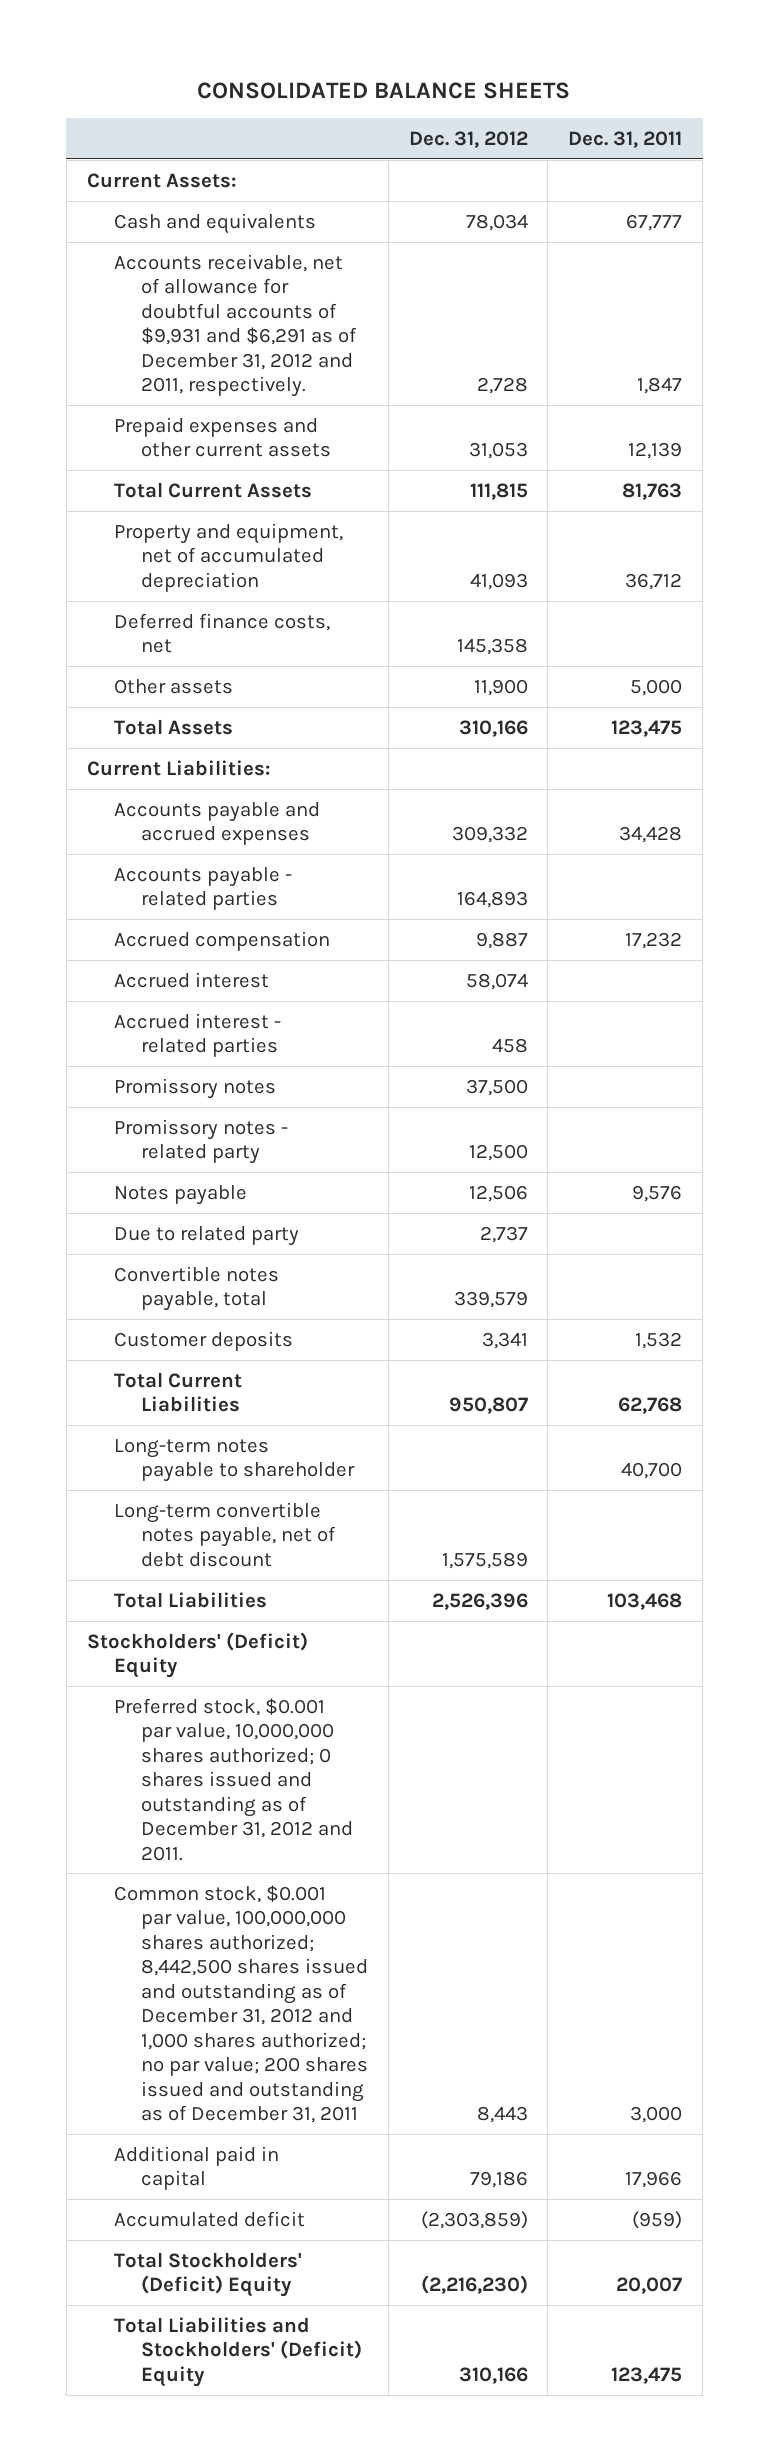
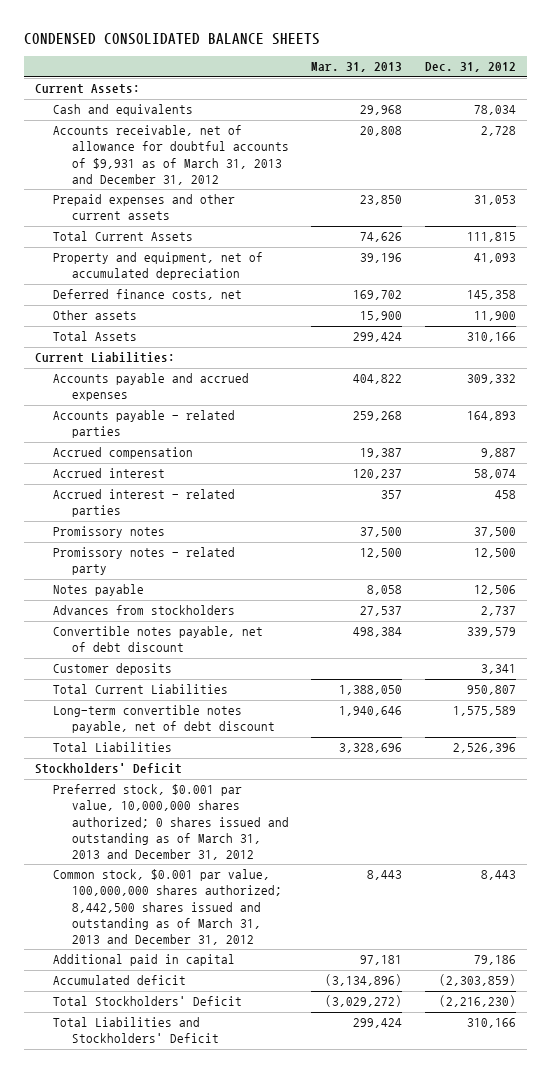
- CONSOLIDATED BALANCE SHEETS
+ CONDENSED CONSOLIDATED BALANCE SHEETS
- | Dec. 31, 2012 | Dec. 31, 2011
+ | Mar. 31, 2013 | Dec. 31, 2012
- Accounts receivable, net of allowance for doubtful accounts of $9,931 and $6,291 as of December 31, 2012 and 2011, respectively. | 2,728 | 1,847
+ Accounts receivable, net of allowance for doubtful accounts of $9,931 as of March 31, 2013 and December 31, 2012 | 20,808 | 2,728
- Due to related party | 2,737 |
- Convertible notes payable, total | 339,579 |
+ Advances from stockholders | 27,537 | 2,737
+ Convertible notes payable, net of debt discount | 498,384 | 339,579
- Long-term notes payable to shareholder | | 40,700
- Stockholders' (Deficit) Equity
- Preferred stock, $0.001 par value, 10,000,000 shares authorized; 0 shares issued and outstanding as of December 31, 2012 and 2011.
- Common stock, $0.001 par value, 100,000,000 shares authorized; 8,442,500 shares issued and outstanding as of December 31, 2012 and 1,000 shares authorized; no par value; 200 shares issued and outstanding as of December 31, 2011 | 8,443 | 3,000
+ Stockholders' Deficit
+ Preferred stock, $0.001 par value, 10,000,000 shares authorized; 0 shares issued and outstanding as of March 31, 2013 and December 31, 2012
+ Common stock, $0.001 par value, 100,000,000 shares authorized; 8,442,500 shares issued and outstanding as of March 31, 2013 and December 31, 2012 | 8,443 | 8,443
- Total Stockholders' (Deficit) Equity | (2,216,230) | 20,007
- Total Liabilities and Stockholders' (Deficit) Equity | 310,166 | 123,475
+ Total Stockholders' Deficit | (3,029,272) | (2,216,230)
+ Total Liabilities and Stockholders' Deficit | 299,424 | 310,166

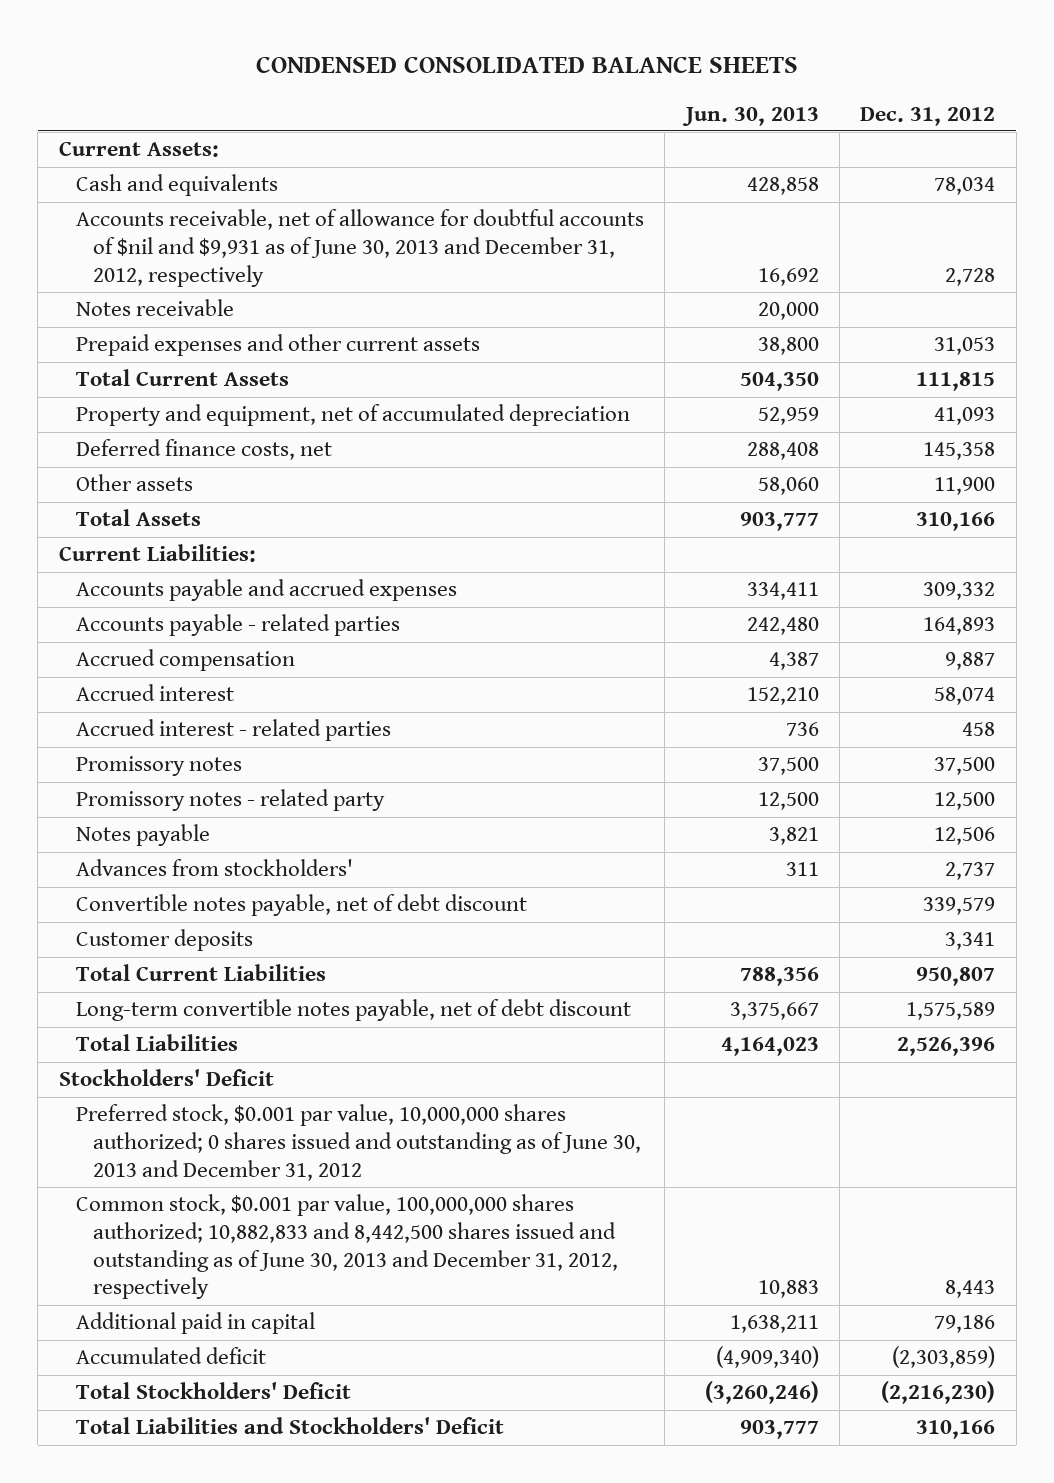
- | Mar. 31, 2013 | Dec. 31, 2012
+ | Jun. 30, 2013 | Dec. 31, 2012
- Accounts receivable, net of allowance for doubtful accounts of $9,931 as of March 31, 2013 and December 31, 2012 | 20,808 | 2,728
+ Accounts receivable, net of allowance for doubtful accounts of $nil and $9,931 as of June 30, 2013 and December 31, 2012, respectively | 16,692 | 2,728
+ Notes receivable | 20,000 |
- Advances from stockholders | 27,537 | 2,737
+ Advances from stockholders' | 311 | 2,737
- Preferred stock, $0.001 par value, 10,000,000 shares authorized; 0 shares issued and outstanding as of March 31, 2013 and December 31, 2012
- Common stock, $0.001 par value, 100,000,000 shares authorized; 8,442,500 shares issued and outstanding as of March 31, 2013 and December 31, 2012 | 8,443 | 8,443
+ Preferred stock, $0.001 par value, 10,000,000 shares authorized; 0 shares issued and outstanding as of June 30, 2013 and December 31, 2012
+ Common stock, $0.001 par value, 100,000,000 shares authorized; 10,882,833 and 8,442,500 shares issued and outstanding as of June 30, 2013 and December 31, 2012, respectively | 10,883 | 8,443

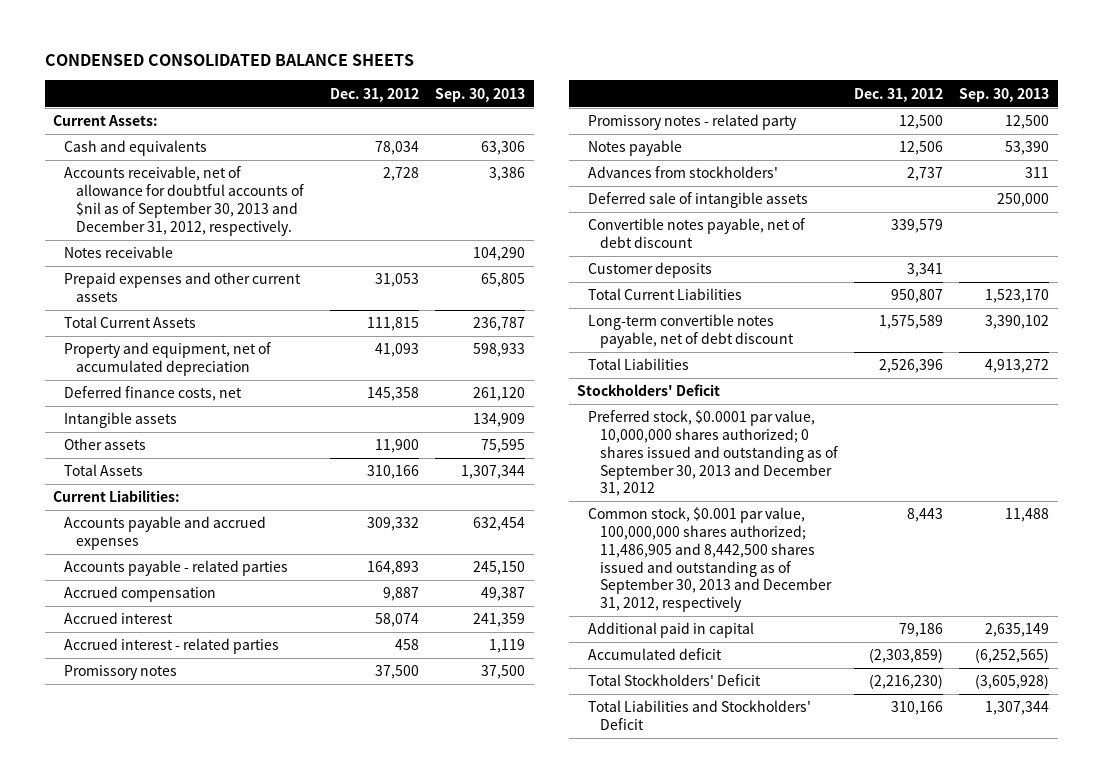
- | Jun. 30, 2013 | Dec. 31, 2012
+ | Dec. 31, 2012 | Sep. 30, 2013
- Accounts receivable, net of allowance for doubtful accounts of $nil and $9,931 as of June 30, 2013 and December 31, 2012, respectively | 16,692 | 2,728
+ Accounts receivable, net of allowance for doubtful accounts of $nil as of September 30, 2013 and December 31, 2012, respectively. | 2,728 | 3,386
+ Intangible assets | | 134,909
+ Deferred sale of intangible assets | | 250,000
- Preferred stock, $0.001 par value, 10,000,000 shares authorized; 0 shares issued and outstanding as of June 30, 2013 and December 31, 2012
- Common stock, $0.001 par value, 100,000,000 shares authorized; 10,882,833 and 8,442,500 shares issued and outstanding as of June 30, 2013 and December 31, 2012, respectively | 10,883 | 8,443
+ Preferred stock, $0.0001 par value, 10,000,000 shares authorized; 0 shares issued and outstanding as of September 30, 2013 and December 31, 2012
+ Common stock, $0.001 par value, 100,000,000 shares authorized; 11,486,905 and 8,442,500 shares issued and outstanding as of September 30, 2013 and December 31, 2012, respectively | 8,443 | 11,488

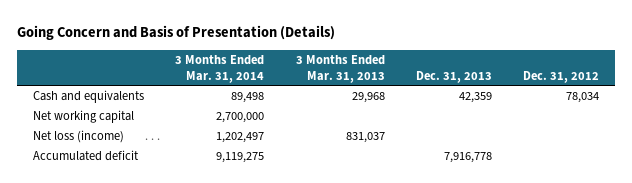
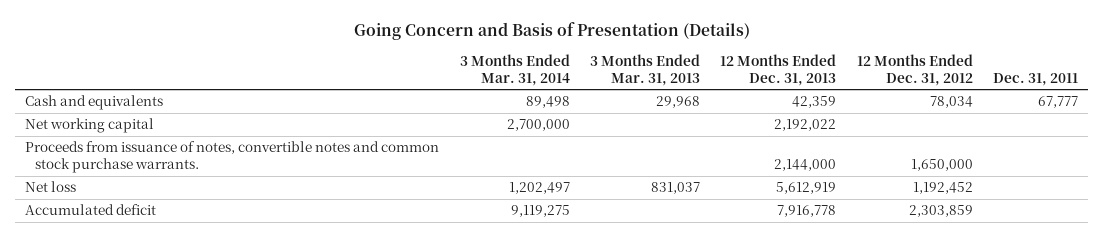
- | 3 Months Ended Mar. 31, 2014 | 3 Months Ended Mar. 31, 2013 | Dec. 31, 2013 | Dec. 31, 2012
+ | 3 Months Ended Mar. 31, 2014 | 3 Months Ended Mar. 31, 2013 | 12 Months Ended Dec. 31, 2013 | 12 Months Ended Dec. 31, 2012 | Dec. 31, 2011
- Net loss (income) | 1,202,497 | 831,037 | |
+ Proceeds from issuance of notes, convertible notes and common stock purchase warrants. | | | 2,144,000 | 1,650,000 |
+ Net loss | 1,202,497 | 831,037 | 5,612,919 | 1,192,452 |

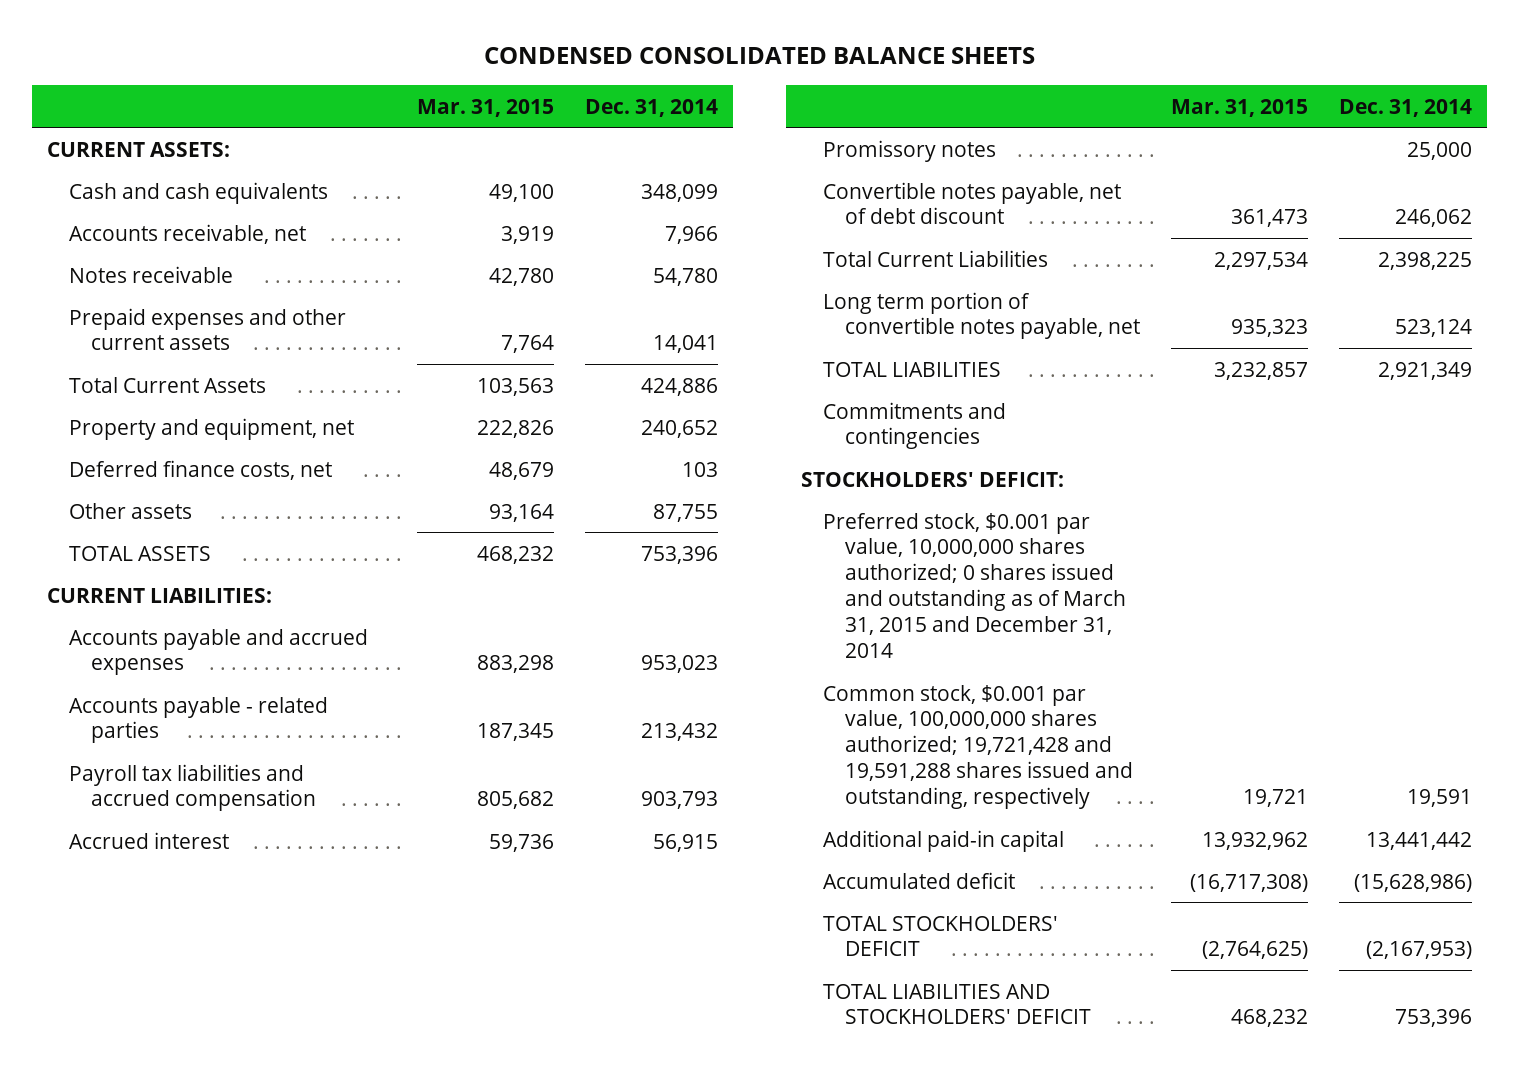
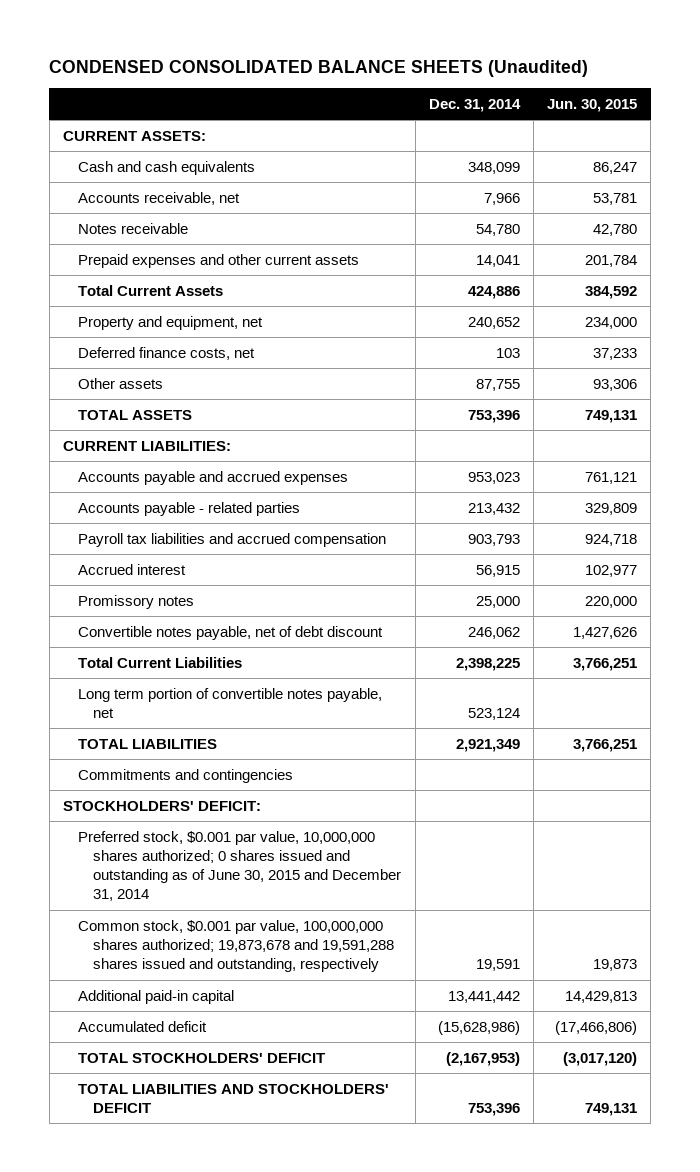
- CONDENSED CONSOLIDATED BALANCE SHEETS
+ CONDENSED CONSOLIDATED BALANCE SHEETS (Unaudited)
- | Mar. 31, 2015 | Dec. 31, 2014
+ | Dec. 31, 2014 | Jun. 30, 2015
- Preferred stock, $0.001 par value, 10,000,000 shares authorized; 0 shares issued and outstanding as of March 31, 2015 and December 31, 2014
- Common stock, $0.001 par value, 100,000,000 shares authorized; 19,721,428 and 19,591,288 shares issued and outstanding, respectively | 19,721 | 19,591
+ Preferred stock, $0.001 par value, 10,000,000 shares authorized; 0 shares issued and outstanding as of June 30, 2015 and December 31, 2014
+ Common stock, $0.001 par value, 100,000,000 shares authorized; 19,873,678 and 19,591,288 shares issued and outstanding, respectively | 19,591 | 19,873

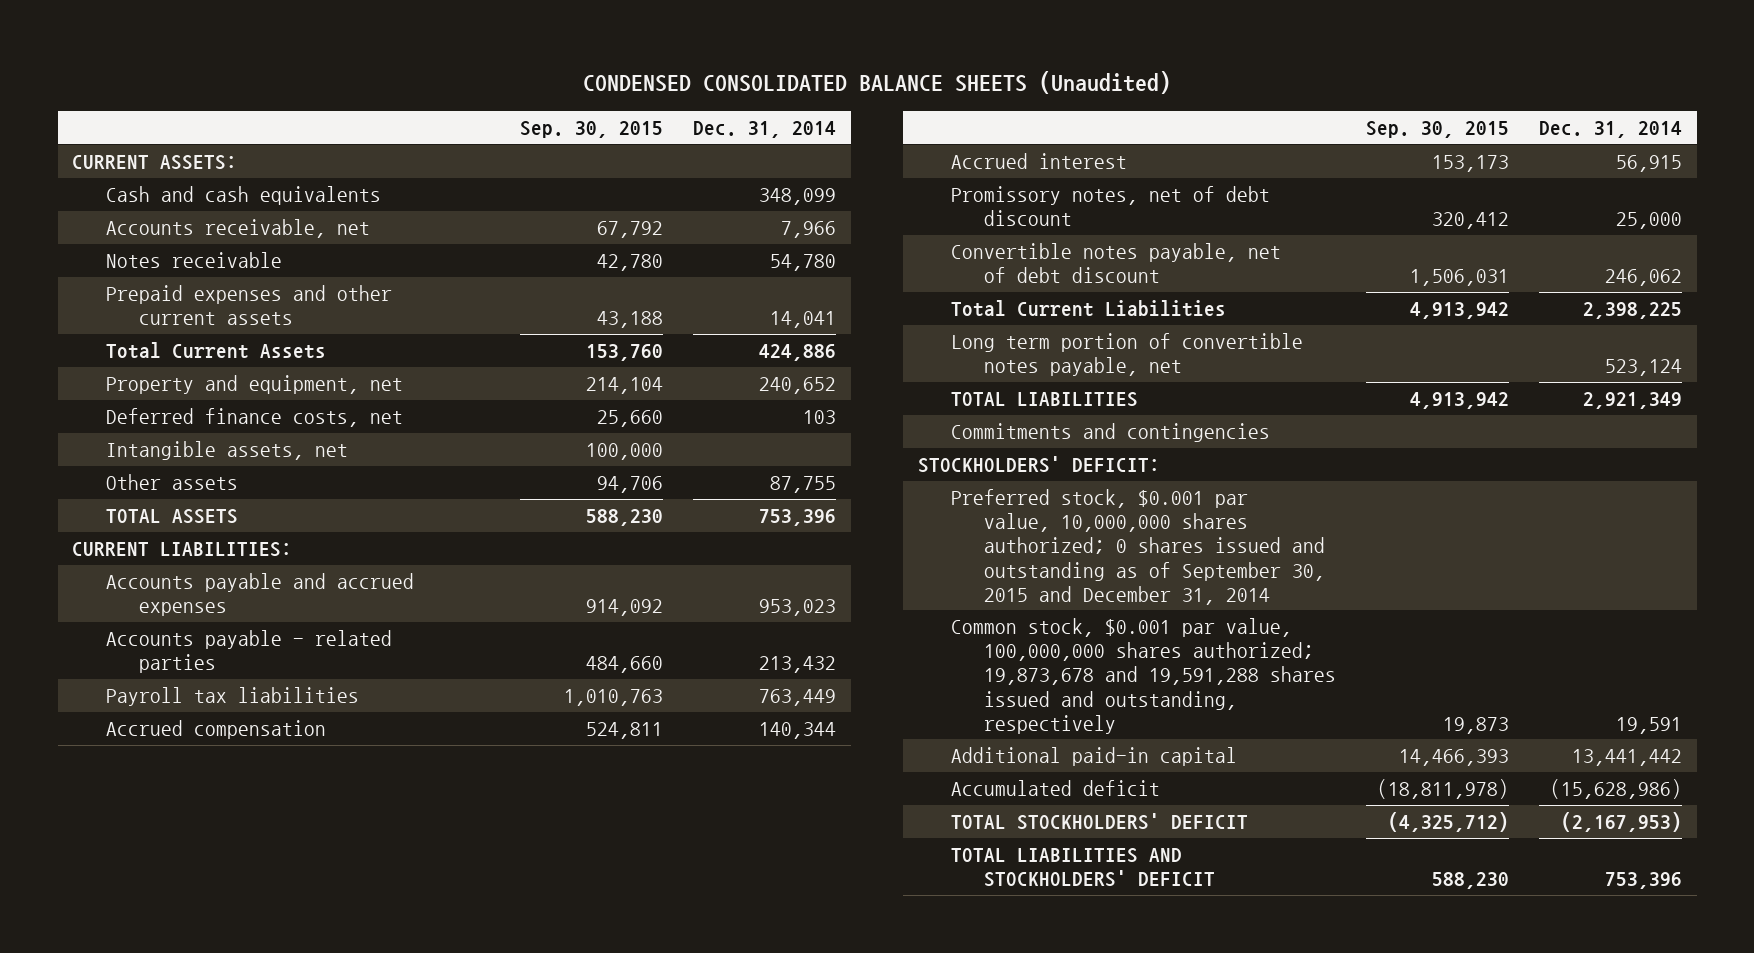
- | Dec. 31, 2014 | Jun. 30, 2015
+ | Sep. 30, 2015 | Dec. 31, 2014
+ Intangible assets, net | 100,000 |
- Payroll tax liabilities and accrued compensation | 903,793 | 924,718
+ Payroll tax liabilities | 1,010,763 | 763,449
+ Accrued compensation | 524,811 | 140,344
- Promissory notes | 25,000 | 220,000
+ Promissory notes, net of debt discount | 320,412 | 25,000
- Preferred stock, $0.001 par value, 10,000,000 shares authorized; 0 shares issued and outstanding as of June 30, 2015 and December 31, 2014
+ Preferred stock, $0.001 par value, 10,000,000 shares authorized; 0 shares issued and outstanding as of September 30, 2015 and December 31, 2014

